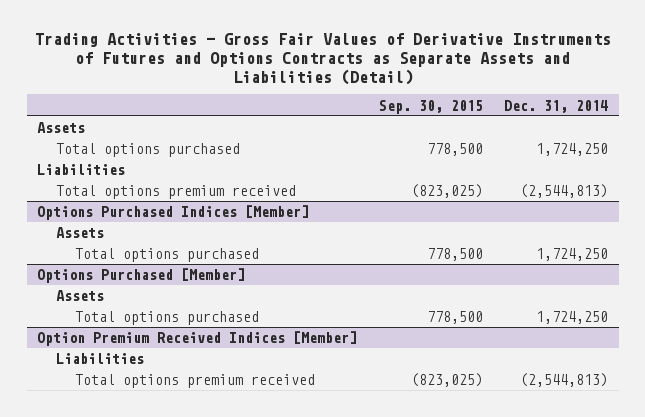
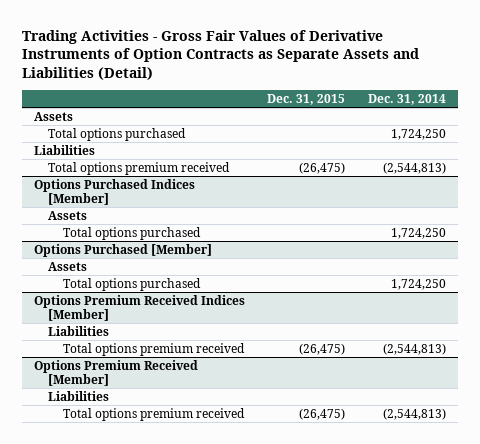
- Trading Activities - Gross Fair Values of Derivative Instruments of Futures and Options Contracts as Separate Assets and Liabilities (Detail)
+ Trading Activities - Gross Fair Values of Derivative Instruments of Option Contracts as Separate Assets and Liabilities (Detail)
- | Sep. 30, 2015 | Dec. 31, 2014
+ | Dec. 31, 2015 | Dec. 31, 2014
- Option Premium Received Indices [Member]
+ Options Premium Received Indices [Member]
+ Options Premium Received [Member]
+ Liabilities
+ Total options premium received | (26,475) | (2,544,813)

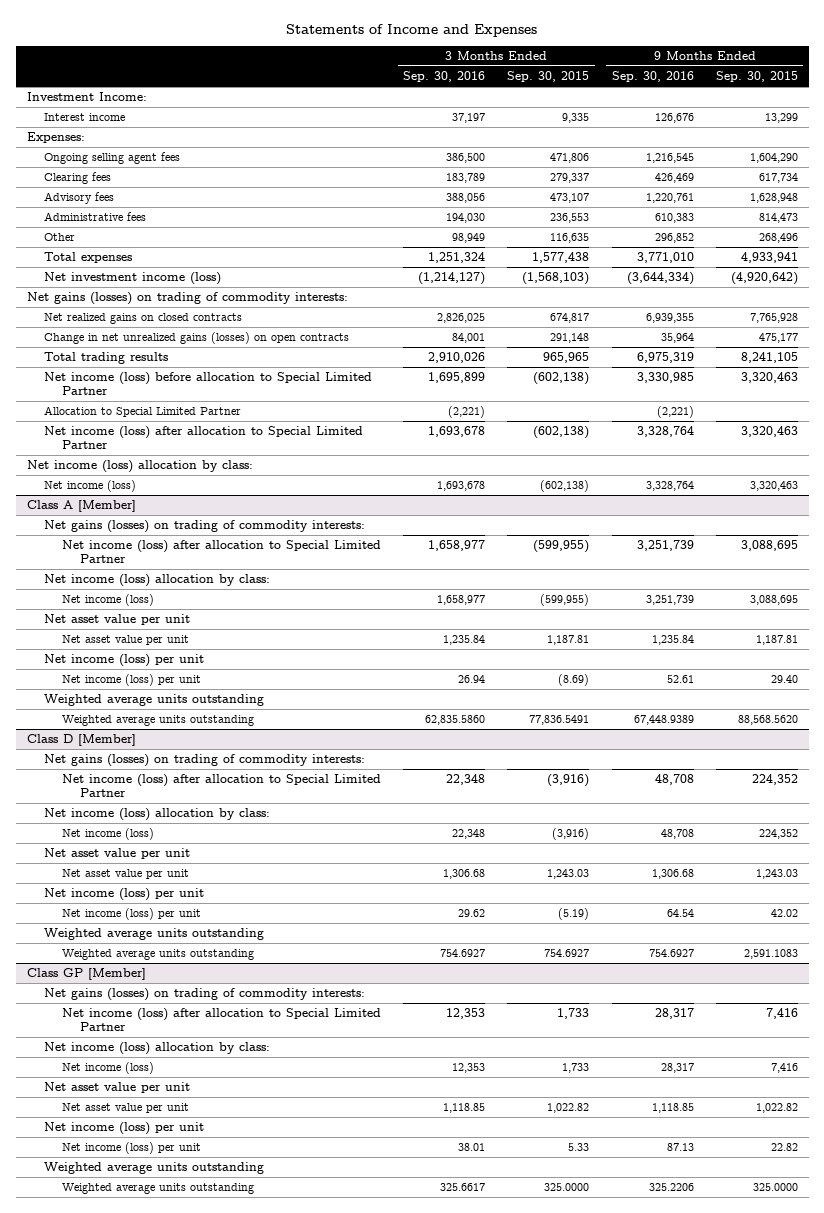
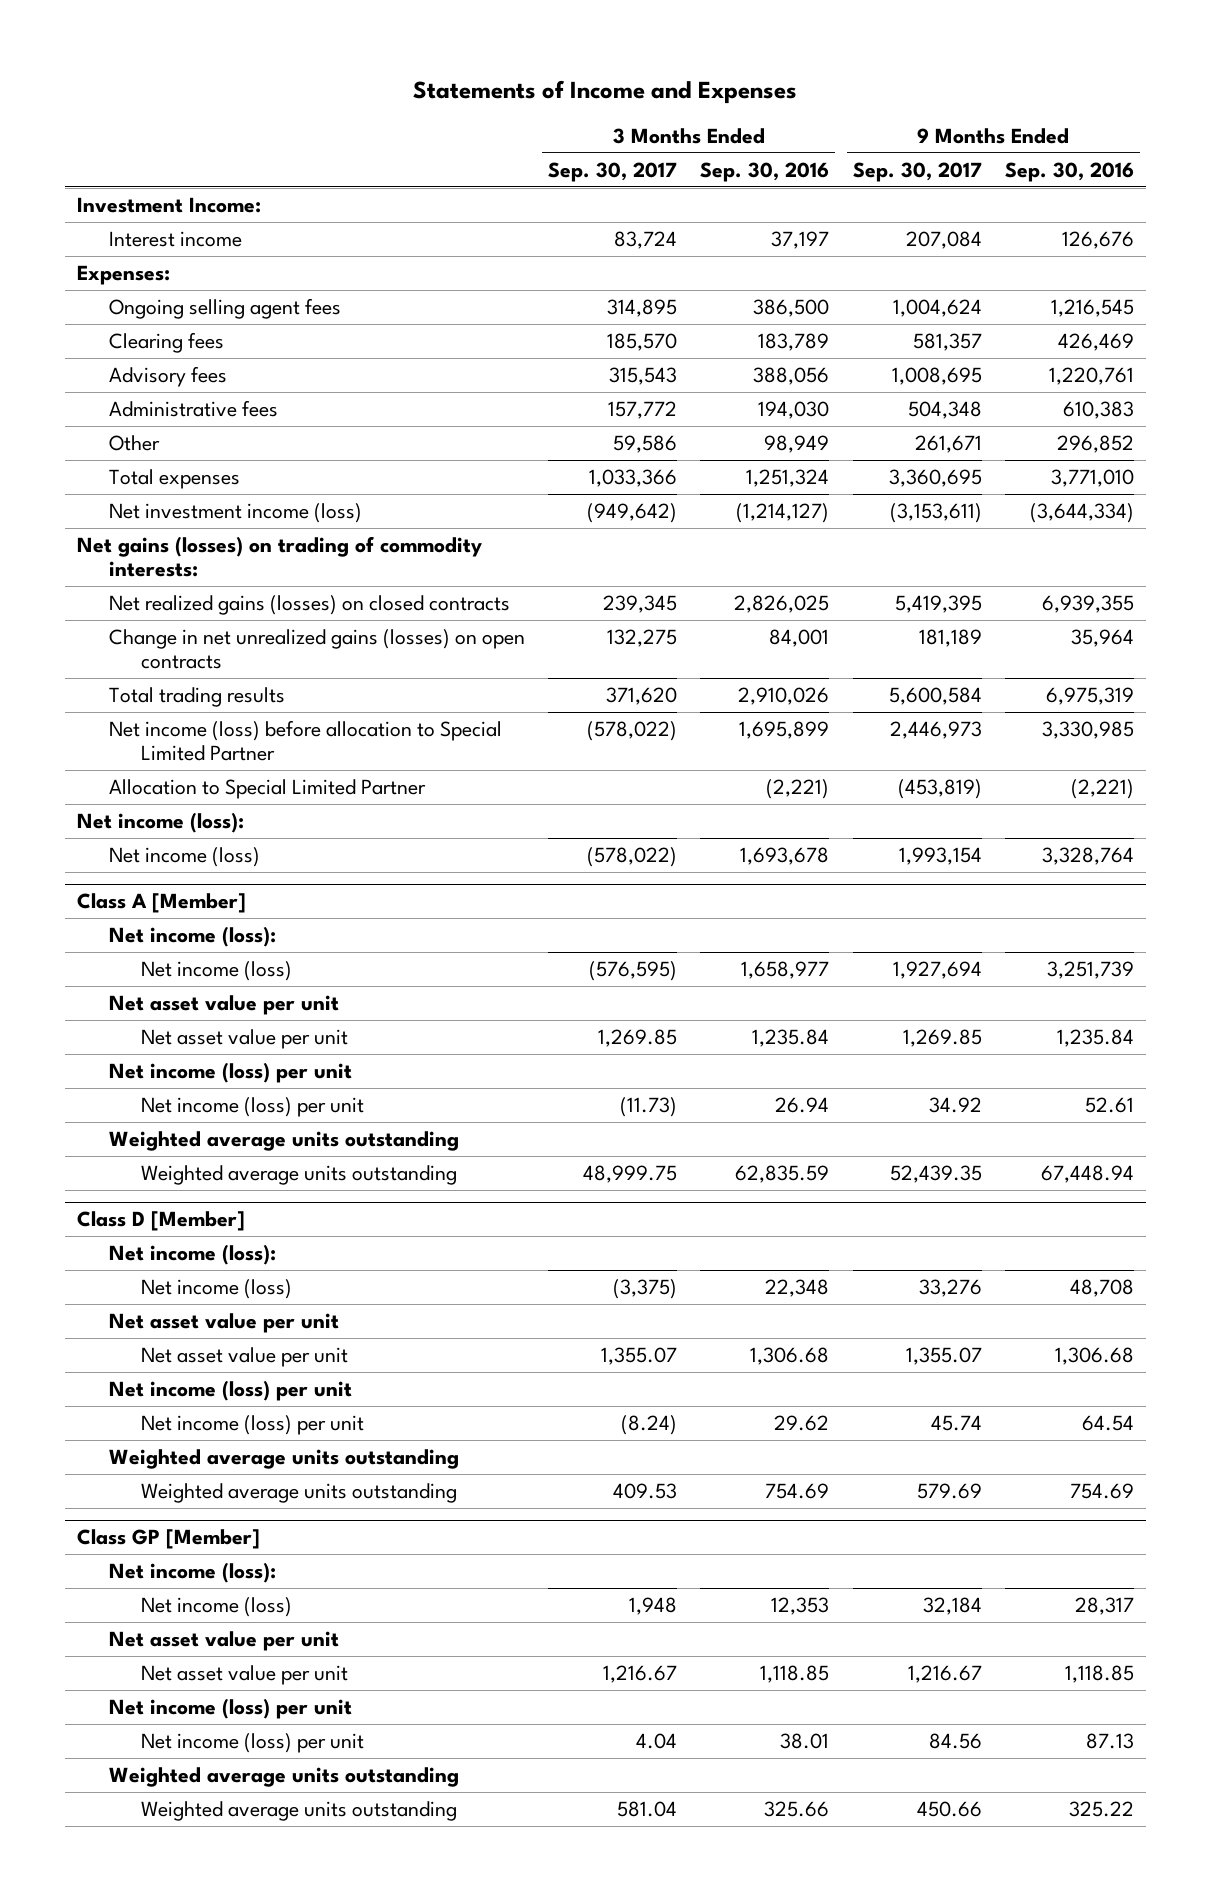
- | 3 Months Ended Sep. 30, 2016 | 3 Months Ended Sep. 30, 2015 | 9 Months Ended Sep. 30, 2016 | 9 Months Ended Sep. 30, 2015
+ | 3 Months Ended Sep. 30, 2017 | 3 Months Ended Sep. 30, 2016 | 9 Months Ended Sep. 30, 2017 | 9 Months Ended Sep. 30, 2016
- Net realized gains on closed contracts | 2,826,025 | 674,817 | 6,939,355 | 7,765,928
+ Net realized gains (losses) on closed contracts | 239,345 | 2,826,025 | 5,419,395 | 6,939,355
- Net income (loss) after allocation to Special Limited Partner | 1,693,678 | (602,138) | 3,328,764 | 3,320,463
- Net income (loss) allocation by class:
+ Net income (loss):
@ Class A [Member]
- Net gains (losses) on trading of commodity interests:
- Net income (loss) after allocation to Special Limited Partner | 1,658,977 | (599,955) | 3,251,739 | 3,088,695
- Net income (loss) allocation by class:
+ Net income (loss):
- Weighted average units outstanding | 62,835.5860 | 77,836.5491 | 67,448.9389 | 88,568.5620
+ Weighted average units outstanding | 48,999.75 | 62,835.59 | 52,439.35 | 67,448.94
@ Class D [Member]
- Net gains (losses) on trading of commodity interests:
- Net income (loss) after allocation to Special Limited Partner | 22,348 | (3,916) | 48,708 | 224,352
- Net income (loss) allocation by class:
+ Net income (loss):
- Weighted average units outstanding | 754.6927 | 754.6927 | 754.6927 | 2,591.1083
+ Weighted average units outstanding | 409.53 | 754.69 | 579.69 | 754.69
@ Class GP [Member]
- Net gains (losses) on trading of commodity interests:
- Net income (loss) after allocation to Special Limited Partner | 12,353 | 1,733 | 28,317 | 7,416
- Net income (loss) allocation by class:
+ Net income (loss):
- Weighted average units outstanding | 325.6617 | 325.0000 | 325.2206 | 325.0000
+ Weighted average units outstanding | 581.04 | 325.66 | 450.66 | 325.22

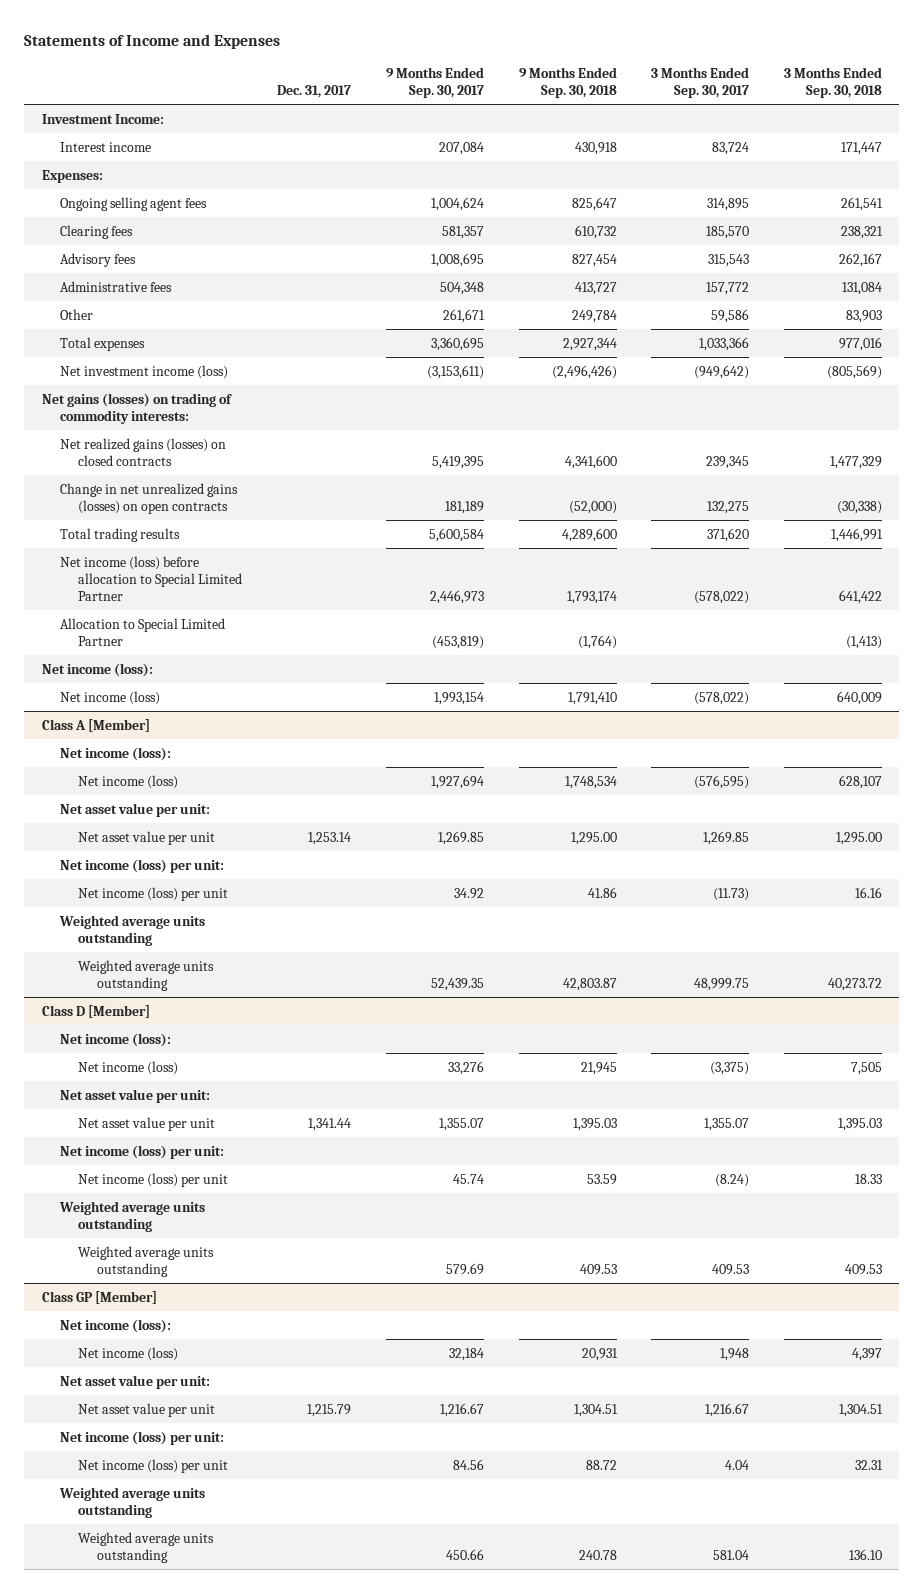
- | 3 Months Ended Sep. 30, 2017 | 3 Months Ended Sep. 30, 2016 | 9 Months Ended Sep. 30, 2017 | 9 Months Ended Sep. 30, 2016
+ | Dec. 31, 2017 | 9 Months Ended Sep. 30, 2017 | 9 Months Ended Sep. 30, 2018 | 3 Months Ended Sep. 30, 2017 | 3 Months Ended Sep. 30, 2018
@ Class A [Member]
- Net asset value per unit
+ Net asset value per unit:
- Net income (loss) per unit
+ Net income (loss) per unit:
@ Class D [Member]
- Net asset value per unit
+ Net asset value per unit:
- Net income (loss) per unit
+ Net income (loss) per unit:
@ Class GP [Member]
- Net asset value per unit
+ Net asset value per unit:
- Net income (loss) per unit
+ Net income (loss) per unit:

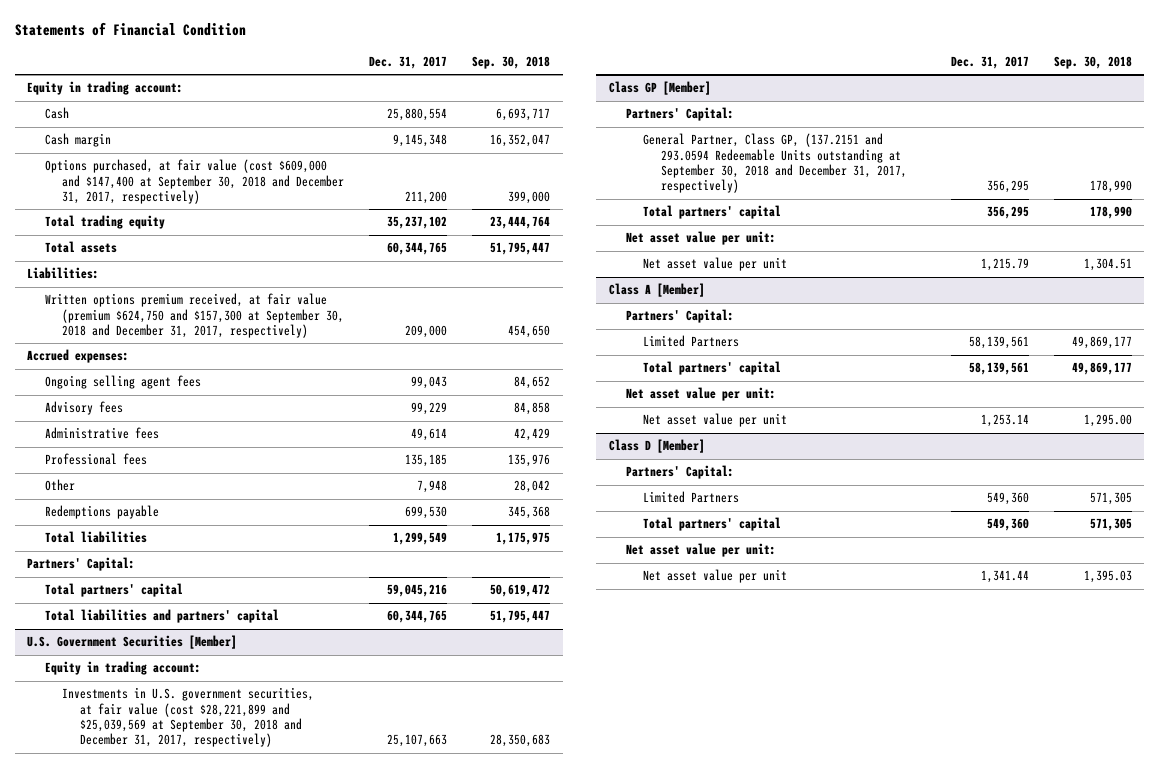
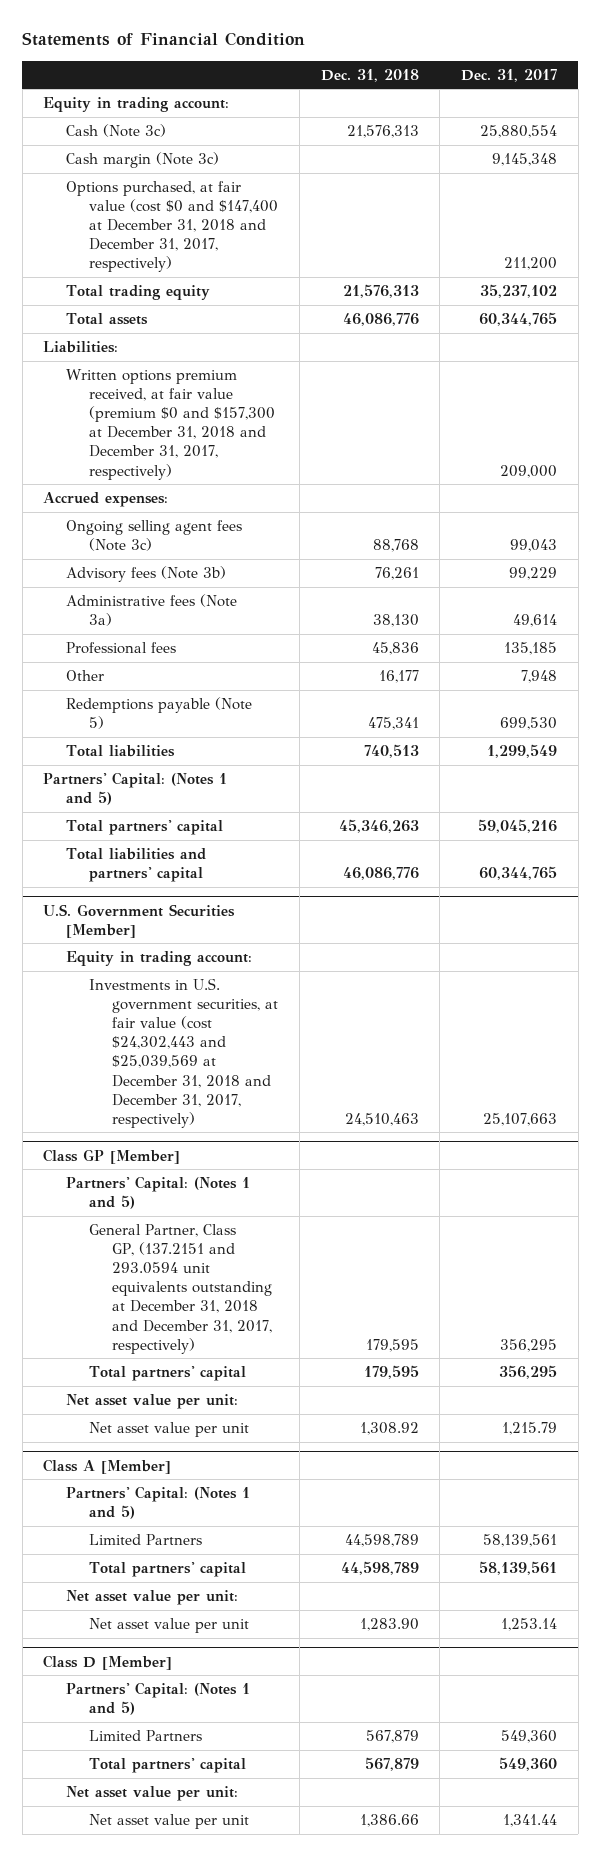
- | Dec. 31, 2017 | Sep. 30, 2018
+ | Dec. 31, 2018 | Dec. 31, 2017
- Cash | 25,880,554 | 6,693,717
- Cash margin | 9,145,348 | 16,352,047
- Options purchased, at fair value (cost $609,000 and $147,400 at September 30, 2018 and December 31, 2017, respectively) | 211,200 | 399,000
+ Cash (Note 3c) | 21,576,313 | 25,880,554
+ Cash margin (Note 3c) | | 9,145,348
+ Options purchased, at fair value (cost $0 and $147,400 at December 31, 2018 and December 31, 2017, respectively) | | 211,200
- Written options premium received, at fair value (premium $624,750 and $157,300 at September 30, 2018 and December 31, 2017, respectively) | 209,000 | 454,650
+ Written options premium received, at fair value (premium $0 and $157,300 at December 31, 2018 and December 31, 2017, respectively) | | 209,000
- Ongoing selling agent fees | 99,043 | 84,652
- Advisory fees | 99,229 | 84,858
- Administrative fees | 49,614 | 42,429
+ Ongoing selling agent fees (Note 3c) | 88,768 | 99,043
+ Advisory fees (Note 3b) | 76,261 | 99,229
+ Administrative fees (Note 3a) | 38,130 | 49,614
- Redemptions payable | 699,530 | 345,368
+ Redemptions payable (Note 5) | 475,341 | 699,530
- Partners' Capital:
+ Partners' Capital: (Notes 1 and 5)
@ U.S. Government Securities [Member]
- Investments in U.S. government securities, at fair value (cost $28,221,899 and $25,039,569 at September 30, 2018 and December 31, 2017, respectively) | 25,107,663 | 28,350,683
+ Investments in U.S. government securities, at fair value (cost $24,302,443 and $25,039,569 at December 31, 2018 and December 31, 2017, respectively) | 24,510,463 | 25,107,663
@ Class GP [Member]
- Partners' Capital:
- General Partner, Class GP, (137.2151 and 293.0594 Redeemable Units outstanding at September 30, 2018 and December 31, 2017, respectively) | 356,295 | 178,990
+ Partners' Capital: (Notes 1 and 5)
+ General Partner, Class GP, (137.2151 and 293.0594 unit equivalents outstanding at December 31, 2018 and December 31, 2017, respectively) | 179,595 | 356,295
@ Class A [Member]
- Partners' Capital:
+ Partners' Capital: (Notes 1 and 5)
@ Class D [Member]
- Partners' Capital:
+ Partners' Capital: (Notes 1 and 5)

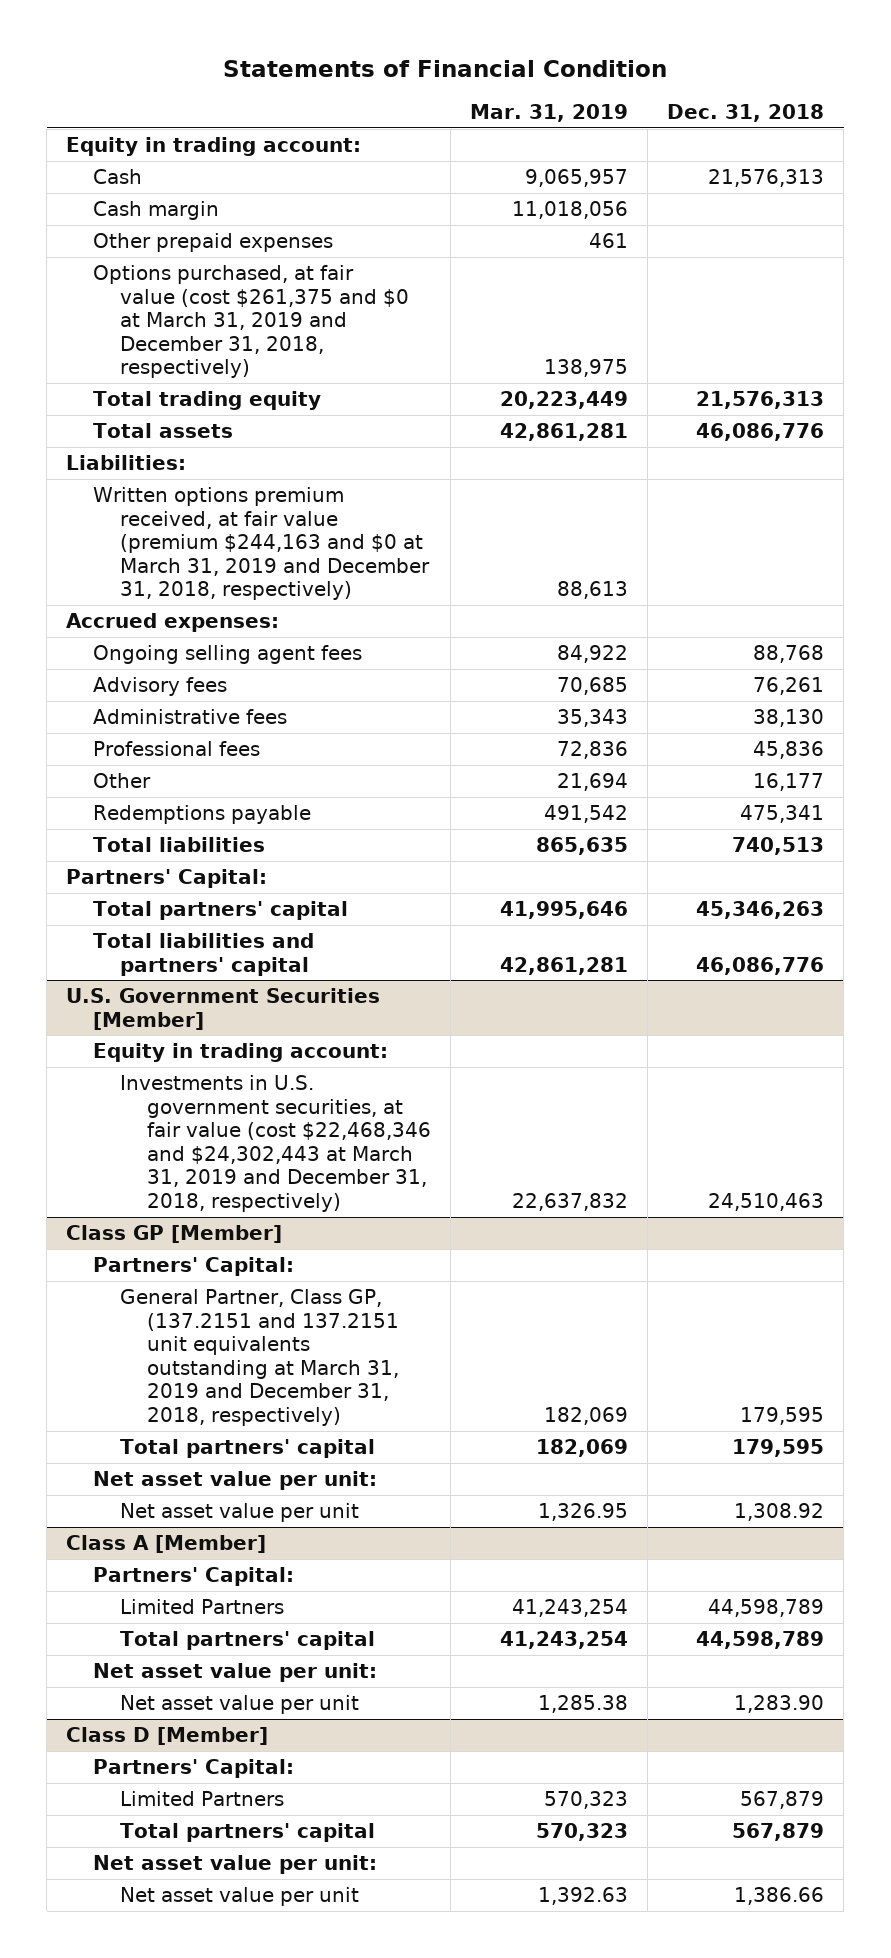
- | Dec. 31, 2018 | Dec. 31, 2017
+ | Mar. 31, 2019 | Dec. 31, 2018
- Cash (Note 3c) | 21,576,313 | 25,880,554
- Cash margin (Note 3c) | | 9,145,348
- Options purchased, at fair value (cost $0 and $147,400 at December 31, 2018 and December 31, 2017, respectively) | | 211,200
+ Cash | 9,065,957 | 21,576,313
+ Cash margin | 11,018,056 |
+ Other prepaid expenses | 461 |
+ Options purchased, at fair value (cost $261,375 and $0 at March 31, 2019 and December 31, 2018, respectively) | 138,975 |
- Written options premium received, at fair value (premium $0 and $157,300 at December 31, 2018 and December 31, 2017, respectively) | | 209,000
+ Written options premium received, at fair value (premium $244,163 and $0 at March 31, 2019 and December 31, 2018, respectively) | 88,613 |
- Ongoing selling agent fees (Note 3c) | 88,768 | 99,043
- Advisory fees (Note 3b) | 76,261 | 99,229
- Administrative fees (Note 3a) | 38,130 | 49,614
+ Ongoing selling agent fees | 84,922 | 88,768
+ Advisory fees | 70,685 | 76,261
+ Administrative fees | 35,343 | 38,130
- Redemptions payable (Note 5) | 475,341 | 699,530
+ Redemptions payable | 491,542 | 475,341
- Partners' Capital: (Notes 1 and 5)
+ Partners' Capital:
@ U.S. Government Securities [Member]
- Investments in U.S. government securities, at fair value (cost $24,302,443 and $25,039,569 at December 31, 2018 and December 31, 2017, respectively) | 24,510,463 | 25,107,663
+ Investments in U.S. government securities, at fair value (cost $22,468,346 and $24,302,443 at March 31, 2019 and December 31, 2018, respectively) | 22,637,832 | 24,510,463
@ Class GP [Member]
- Partners' Capital: (Notes 1 and 5)
- General Partner, Class GP, (137.2151 and 293.0594 unit equivalents outstanding at December 31, 2018 and December 31, 2017, respectively) | 179,595 | 356,295
+ Partners' Capital:
+ General Partner, Class GP, (137.2151 and 137.2151 unit equivalents outstanding at March 31, 2019 and December 31, 2018, respectively) | 182,069 | 179,595
@ Class A [Member]
- Partners' Capital: (Notes 1 and 5)
+ Partners' Capital:
@ Class D [Member]
- Partners' Capital: (Notes 1 and 5)
+ Partners' Capital:

